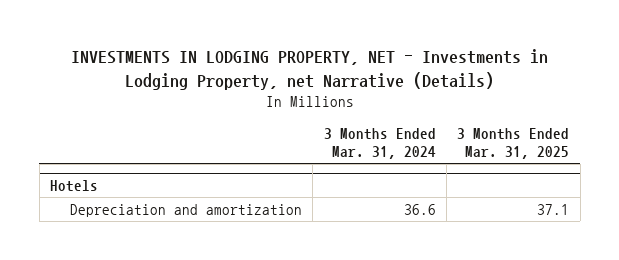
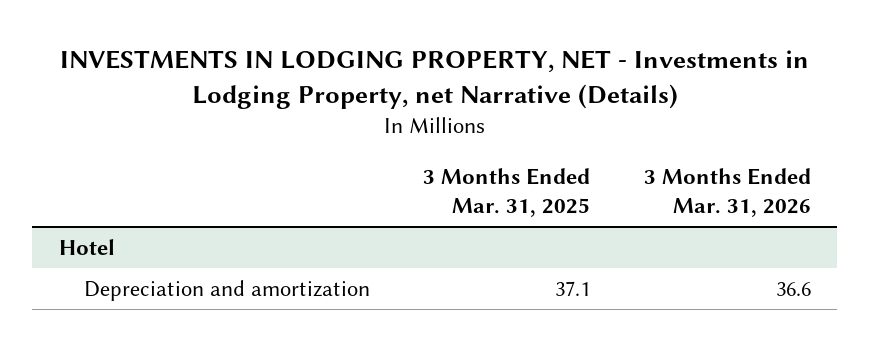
- | 3 Months Ended Mar. 31, 2024 | 3 Months Ended Mar. 31, 2025
+ | 3 Months Ended Mar. 31, 2025 | 3 Months Ended Mar. 31, 2026
- Hotels
+ Hotel

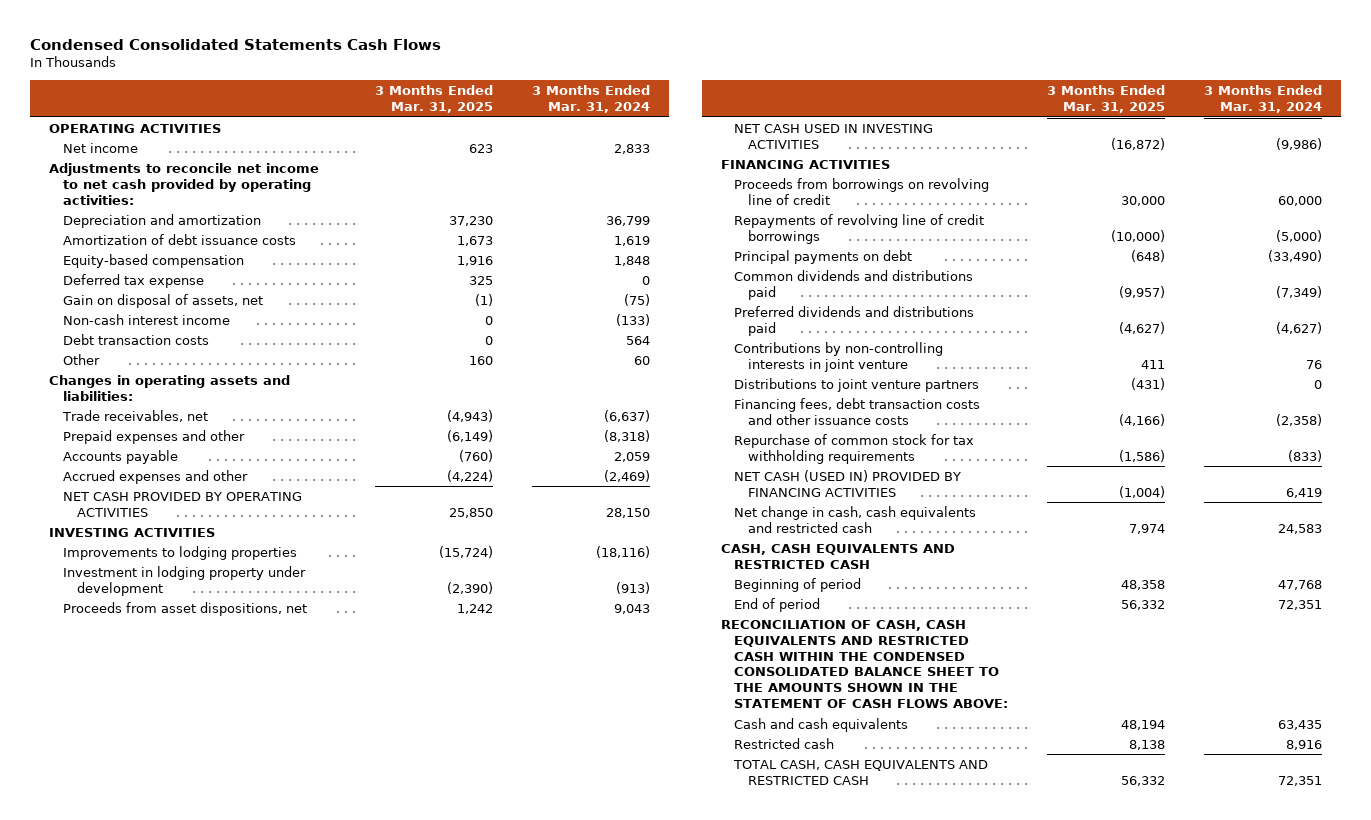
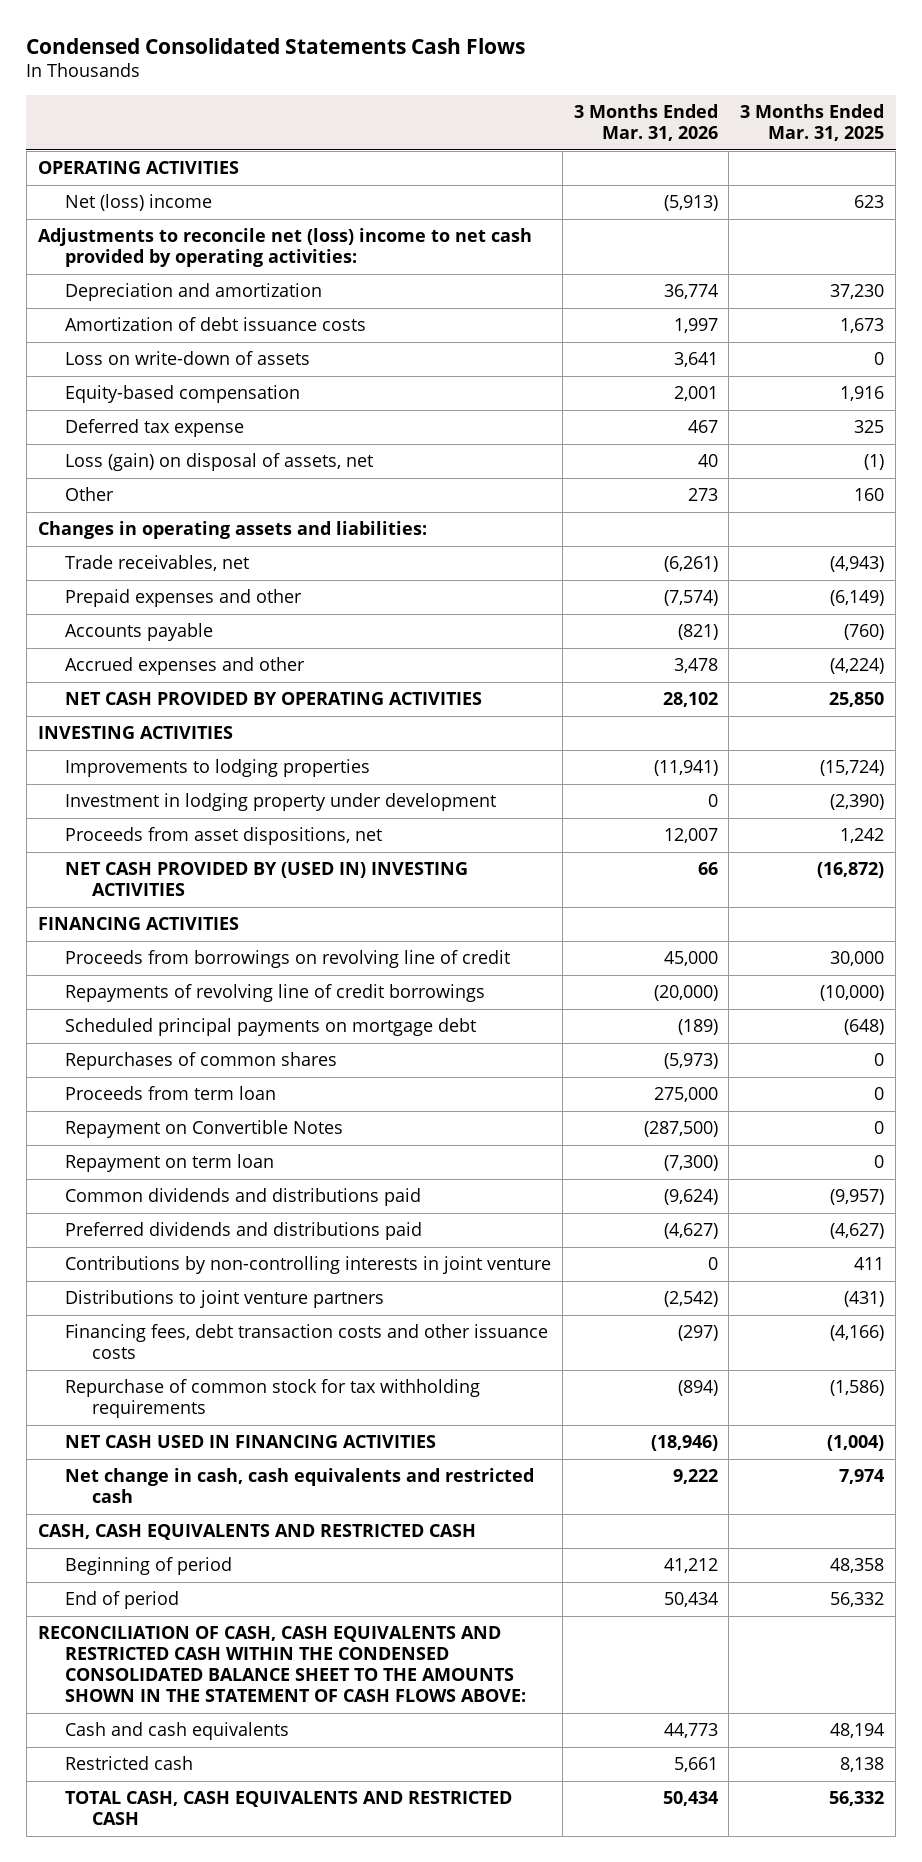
- | 3 Months Ended Mar. 31, 2025 | 3 Months Ended Mar. 31, 2024
+ | 3 Months Ended Mar. 31, 2026 | 3 Months Ended Mar. 31, 2025
- Net income | 623 | 2,833
- Adjustments to reconcile net income to net cash provided by operating activities:
+ Net (loss) income | (5,913) | 623
+ Adjustments to reconcile net (loss) income to net cash provided by operating activities:
+ Loss on write-down of assets | 3,641 | 0
- Gain on disposal of assets, net | (1) | (75)
- Non-cash interest income | 0 | (133)
- Debt transaction costs | 0 | 564
+ Loss (gain) on disposal of assets, net | 40 | (1)
- NET CASH USED IN INVESTING ACTIVITIES | (16,872) | (9,986)
+ NET CASH PROVIDED BY (USED IN) INVESTING ACTIVITIES | 66 | (16,872)
- Principal payments on debt | (648) | (33,490)
+ Scheduled principal payments on mortgage debt | (189) | (648)
+ Repurchases of common shares | (5,973) | 0
+ Proceeds from term loan | 275,000 | 0
+ Repayment on Convertible Notes | (287,500) | 0
+ Repayment on term loan | (7,300) | 0
- NET CASH (USED IN) PROVIDED BY FINANCING ACTIVITIES | (1,004) | 6,419
+ NET CASH USED IN FINANCING ACTIVITIES | (18,946) | (1,004)

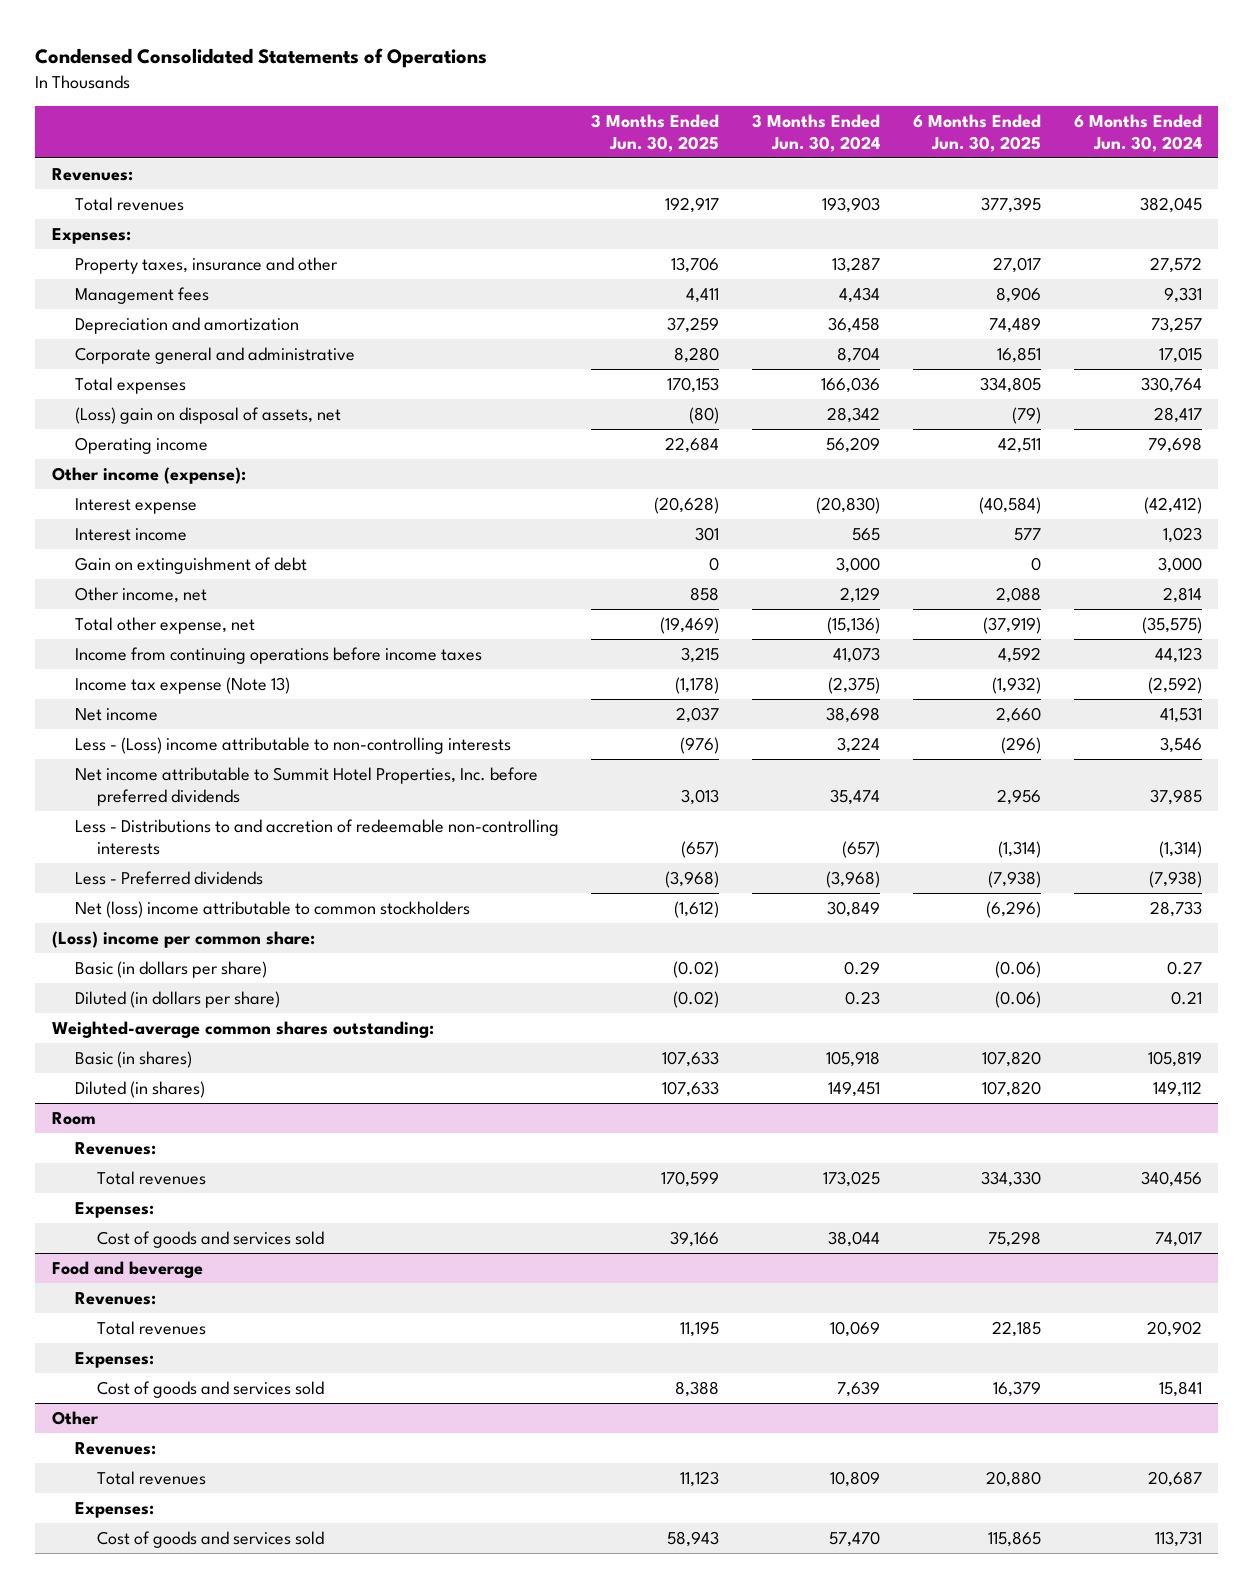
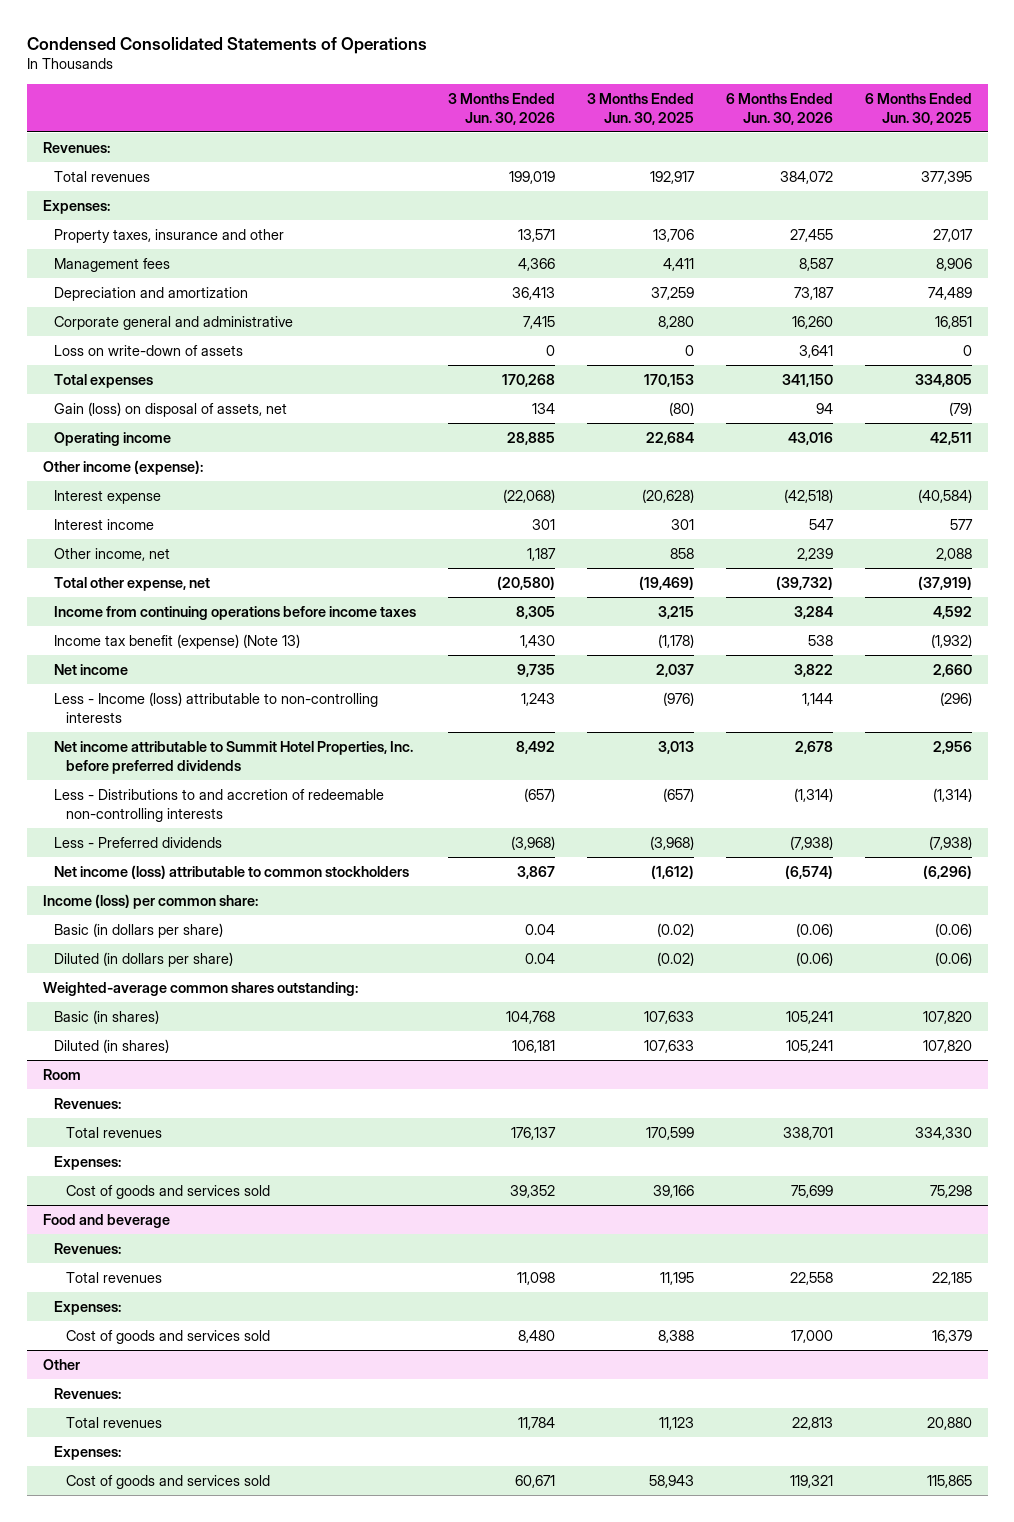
- | 3 Months Ended Jun. 30, 2025 | 3 Months Ended Jun. 30, 2024 | 6 Months Ended Jun. 30, 2025 | 6 Months Ended Jun. 30, 2024
+ | 3 Months Ended Jun. 30, 2026 | 3 Months Ended Jun. 30, 2025 | 6 Months Ended Jun. 30, 2026 | 6 Months Ended Jun. 30, 2025
+ Loss on write-down of assets | 0 | 0 | 3,641 | 0
- (Loss) gain on disposal of assets, net | (80) | 28,342 | (79) | 28,417
+ Gain (loss) on disposal of assets, net | 134 | (80) | 94 | (79)
- Gain on extinguishment of debt | 0 | 3,000 | 0 | 3,000
- Income tax expense (Note 13) | (1,178) | (2,375) | (1,932) | (2,592)
+ Income tax benefit (expense) (Note 13) | 1,430 | (1,178) | 538 | (1,932)
- Less - (Loss) income attributable to non-controlling interests | (976) | 3,224 | (296) | 3,546
+ Less - Income (loss) attributable to non-controlling interests | 1,243 | (976) | 1,144 | (296)
- Net (loss) income attributable to common stockholders | (1,612) | 30,849 | (6,296) | 28,733
- (Loss) income per common share:
+ Net income (loss) attributable to common stockholders | 3,867 | (1,612) | (6,574) | (6,296)
+ Income (loss) per common share:

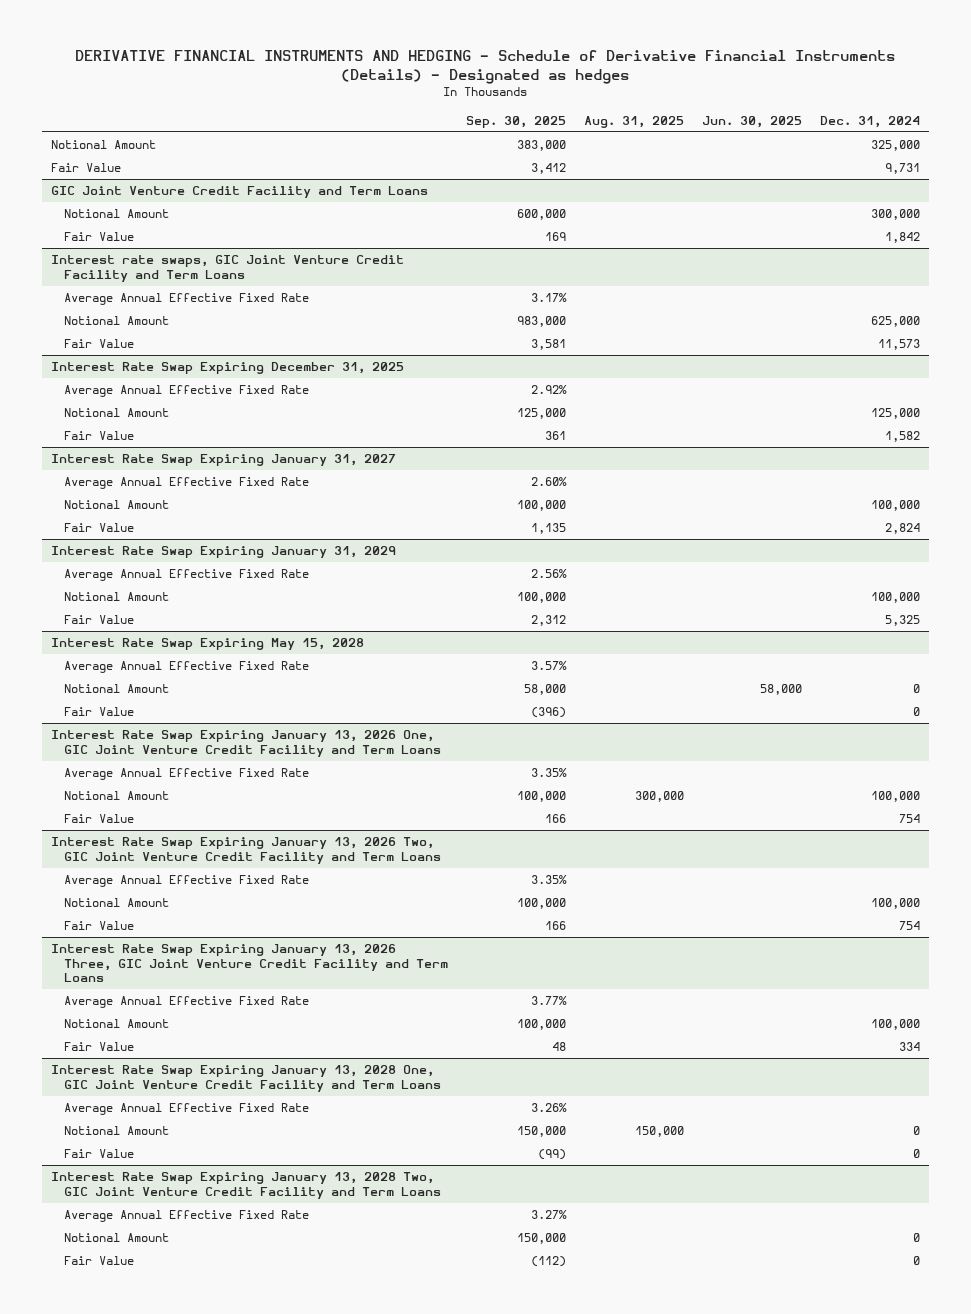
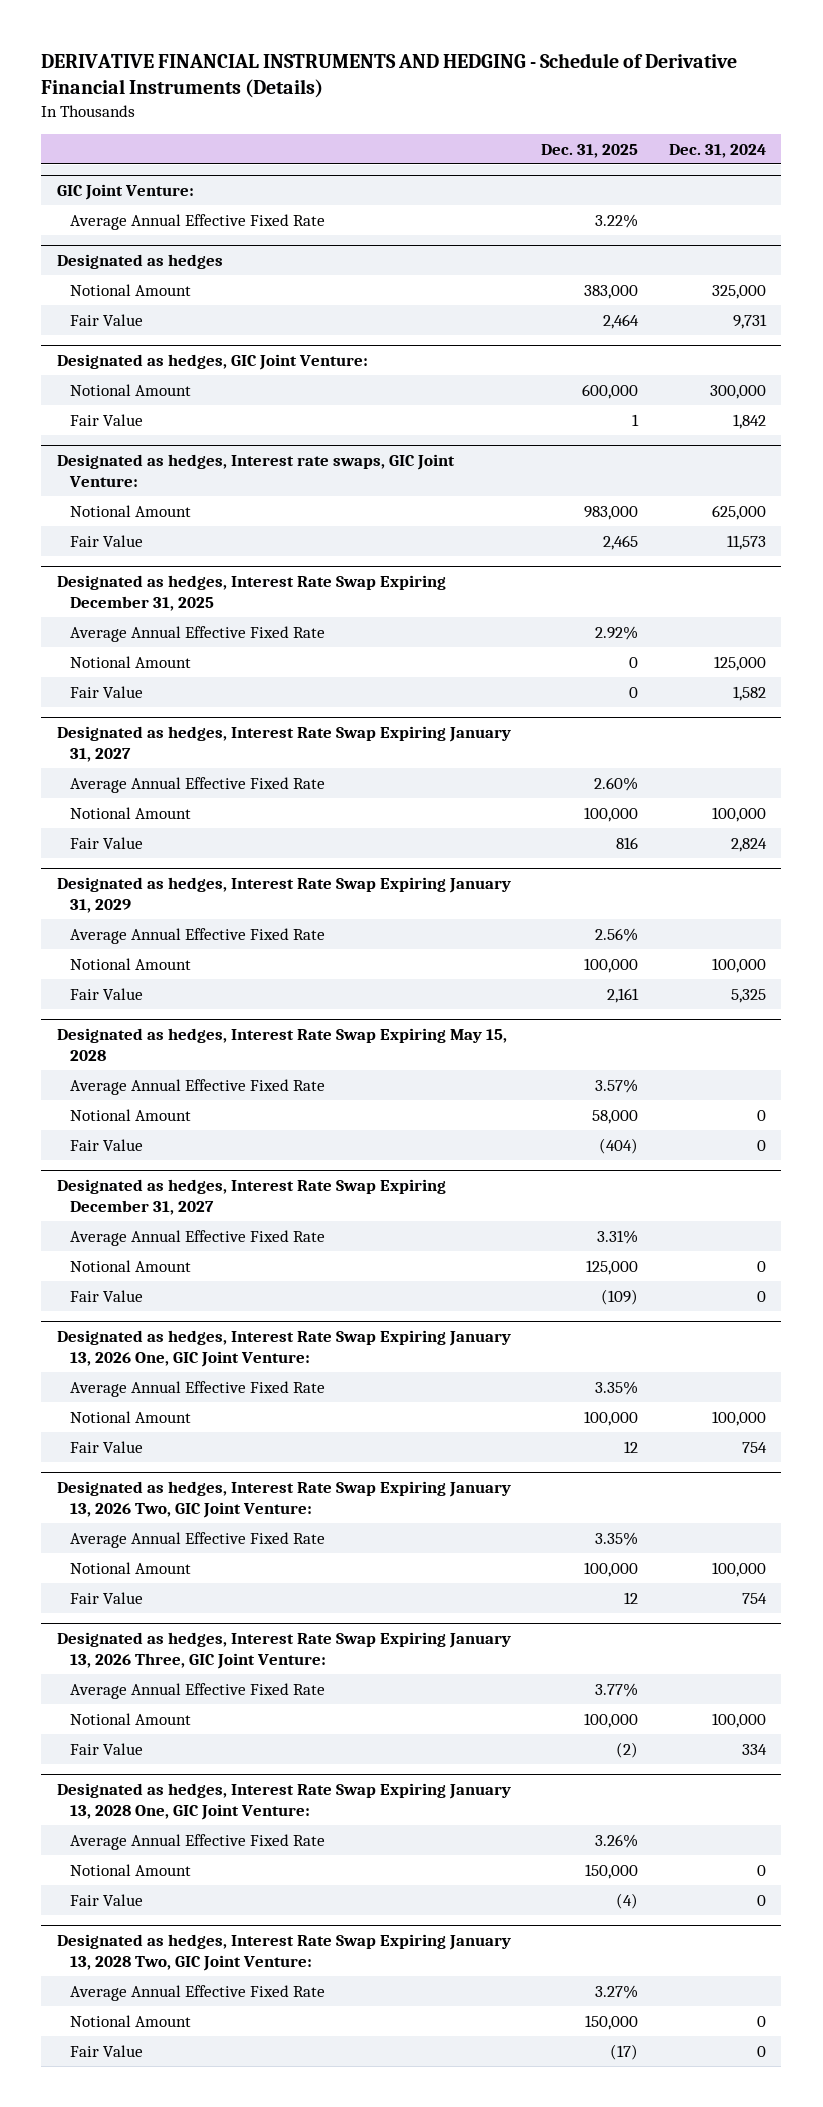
- DERIVATIVE FINANCIAL INSTRUMENTS AND HEDGING - Schedule of Derivative Financial Instruments (Details) - Designated as hedges
+ DERIVATIVE FINANCIAL INSTRUMENTS AND HEDGING - Schedule of Derivative Financial Instruments (Details)
- | Sep. 30, 2025 | Aug. 31, 2025 | Jun. 30, 2025 | Dec. 31, 2024
+ | Dec. 31, 2025 | Dec. 31, 2024
+ GIC Joint Venture:
+ Average Annual Effective Fixed Rate | 3.22% |
+ Designated as hedges
- GIC Joint Venture Credit Facility and Term Loans
+ Designated as hedges, GIC Joint Venture:
- Interest rate swaps, GIC Joint Venture Credit Facility and Term Loans
- Average Annual Effective Fixed Rate | 3.17% | | |
+ Designated as hedges, Interest rate swaps, GIC Joint Venture:
- Interest Rate Swap Expiring December 31, 2025
+ Designated as hedges, Interest Rate Swap Expiring December 31, 2025
- Interest Rate Swap Expiring January 31, 2027
+ Designated as hedges, Interest Rate Swap Expiring January 31, 2027
- Interest Rate Swap Expiring January 31, 2029
+ Designated as hedges, Interest Rate Swap Expiring January 31, 2029
- Interest Rate Swap Expiring May 15, 2028
+ Designated as hedges, Interest Rate Swap Expiring May 15, 2028
- Interest Rate Swap Expiring January 13, 2026 One, GIC Joint Venture Credit Facility and Term Loans
+ Designated as hedges, Interest Rate Swap Expiring December 31, 2027
+ Notional Amount | 125,000 | 0
+ Fair Value | (109) | 0
+ Designated as hedges, Interest Rate Swap Expiring January 13, 2026 One, GIC Joint Venture:
+ Average Annual Effective Fixed Rate | 3.35% |
- Interest Rate Swap Expiring January 13, 2026 Two, GIC Joint Venture Credit Facility and Term Loans
+ Designated as hedges, Interest Rate Swap Expiring January 13, 2026 Two, GIC Joint Venture:
- Interest Rate Swap Expiring January 13, 2026 Three, GIC Joint Venture Credit Facility and Term Loans
+ Designated as hedges, Interest Rate Swap Expiring January 13, 2026 Three, GIC Joint Venture:
- Interest Rate Swap Expiring January 13, 2028 One, GIC Joint Venture Credit Facility and Term Loans
+ Designated as hedges, Interest Rate Swap Expiring January 13, 2028 One, GIC Joint Venture:
- Interest Rate Swap Expiring January 13, 2028 Two, GIC Joint Venture Credit Facility and Term Loans
+ Designated as hedges, Interest Rate Swap Expiring January 13, 2028 Two, GIC Joint Venture:

